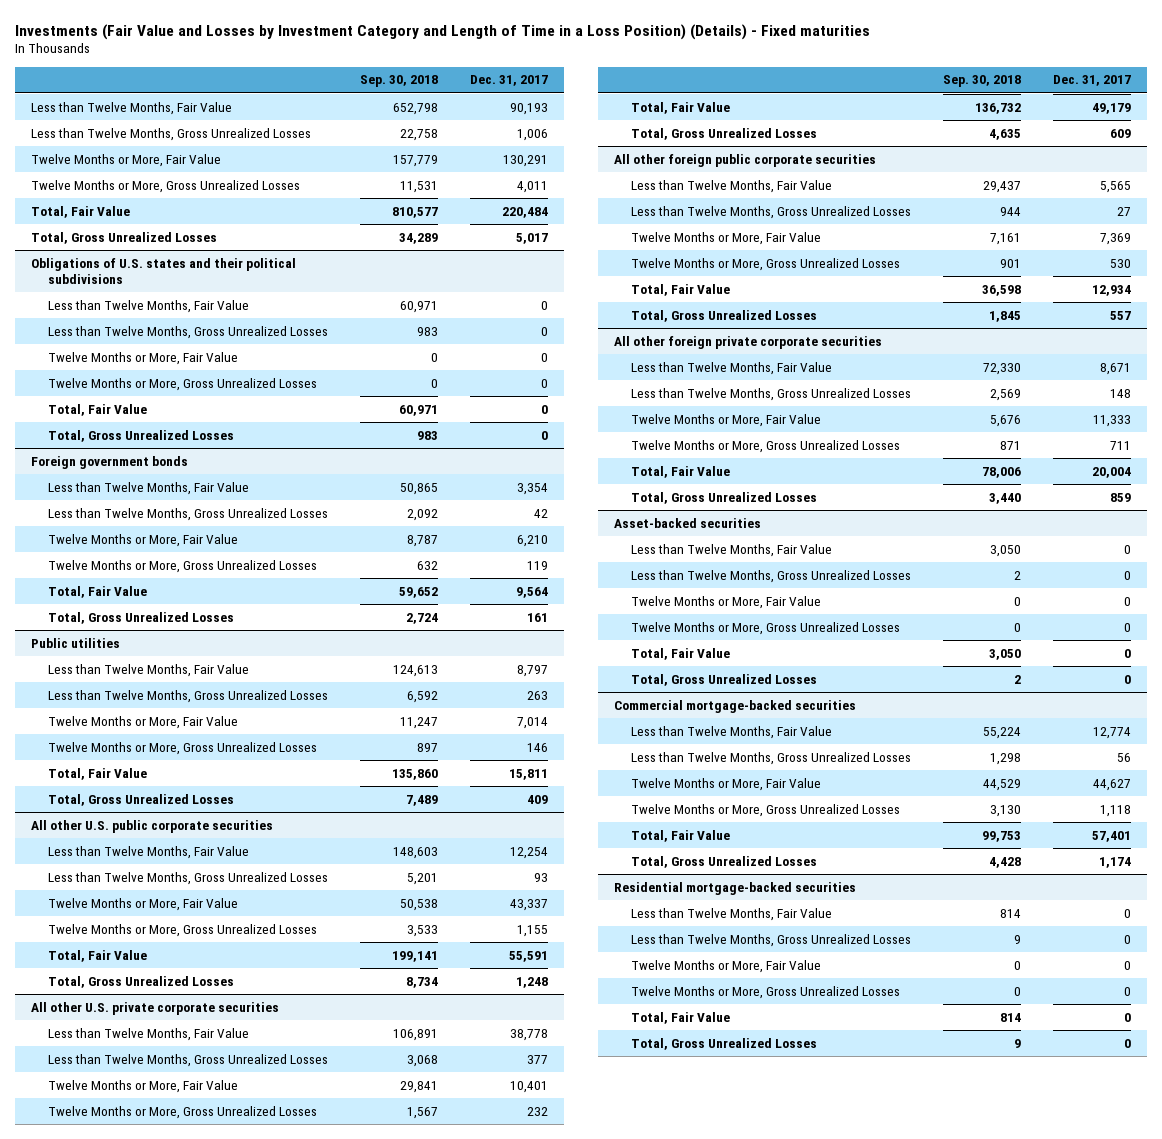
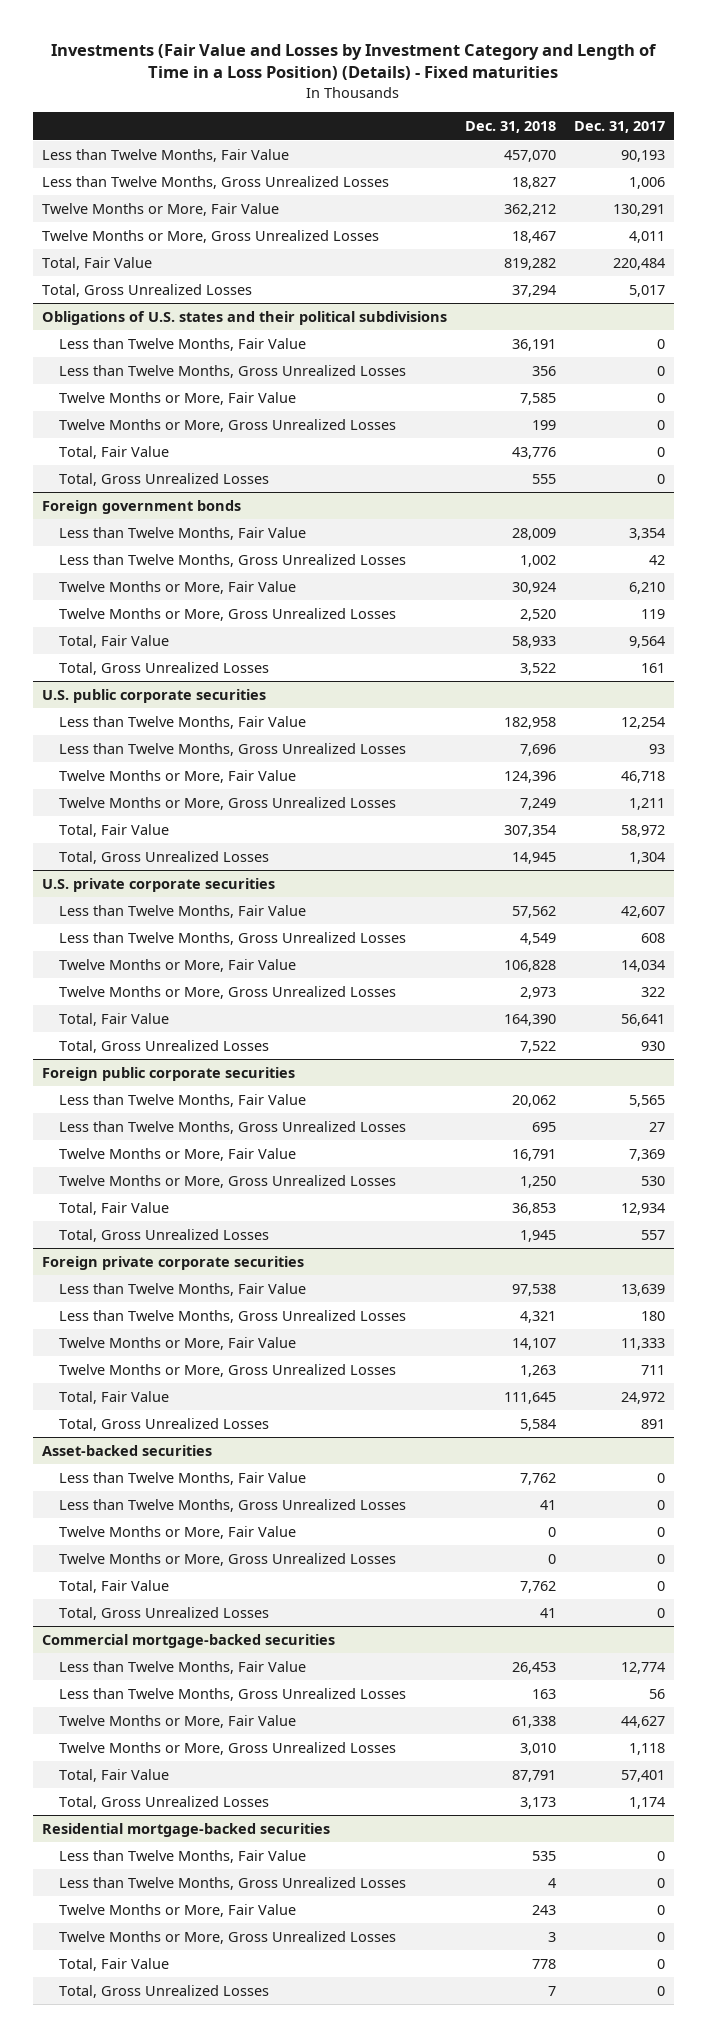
- | Sep. 30, 2018 | Dec. 31, 2017
+ | Dec. 31, 2018 | Dec. 31, 2017
- Public utilities
- Less than Twelve Months, Fair Value | 124,613 | 8,797
- Less than Twelve Months, Gross Unrealized Losses | 6,592 | 263
- Twelve Months or More, Fair Value | 11,247 | 7,014
- Twelve Months or More, Gross Unrealized Losses | 897 | 146
- Total, Fair Value | 135,860 | 15,811
- Total, Gross Unrealized Losses | 7,489 | 409
- All other U.S. public corporate securities
+ U.S. public corporate securities
- Twelve Months or More, Fair Value | 50,538 | 43,337
- Twelve Months or More, Gross Unrealized Losses | 3,533 | 1,155
- Total, Fair Value | 199,141 | 55,591
- Total, Gross Unrealized Losses | 8,734 | 1,248
- All other U.S. private corporate securities
- Less than Twelve Months, Fair Value | 106,891 | 38,778
- Less than Twelve Months, Gross Unrealized Losses | 3,068 | 377
- Twelve Months or More, Fair Value | 29,841 | 10,401
- Twelve Months or More, Gross Unrealized Losses | 1,567 | 232
- Total, Fair Value | 136,732 | 49,179
- Total, Gross Unrealized Losses | 4,635 | 609
- All other foreign public corporate securities
+ Twelve Months or More, Fair Value | 124,396 | 46,718
+ Twelve Months or More, Gross Unrealized Losses | 7,249 | 1,211
+ Total, Fair Value | 307,354 | 58,972
+ Total, Gross Unrealized Losses | 14,945 | 1,304
+ U.S. private corporate securities
+ Less than Twelve Months, Fair Value | 57,562 | 42,607
+ Less than Twelve Months, Gross Unrealized Losses | 4,549 | 608
+ Twelve Months or More, Fair Value | 106,828 | 14,034
+ Twelve Months or More, Gross Unrealized Losses | 2,973 | 322
+ Total, Fair Value | 164,390 | 56,641
+ Total, Gross Unrealized Losses | 7,522 | 930
+ Foreign public corporate securities
- All other foreign private corporate securities
- Less than Twelve Months, Fair Value | 72,330 | 8,671
- Less than Twelve Months, Gross Unrealized Losses | 2,569 | 148
+ Foreign private corporate securities
+ Less than Twelve Months, Fair Value | 97,538 | 13,639
+ Less than Twelve Months, Gross Unrealized Losses | 4,321 | 180
- Total, Fair Value | 78,006 | 20,004
- Total, Gross Unrealized Losses | 3,440 | 859
+ Total, Fair Value | 111,645 | 24,972
+ Total, Gross Unrealized Losses | 5,584 | 891

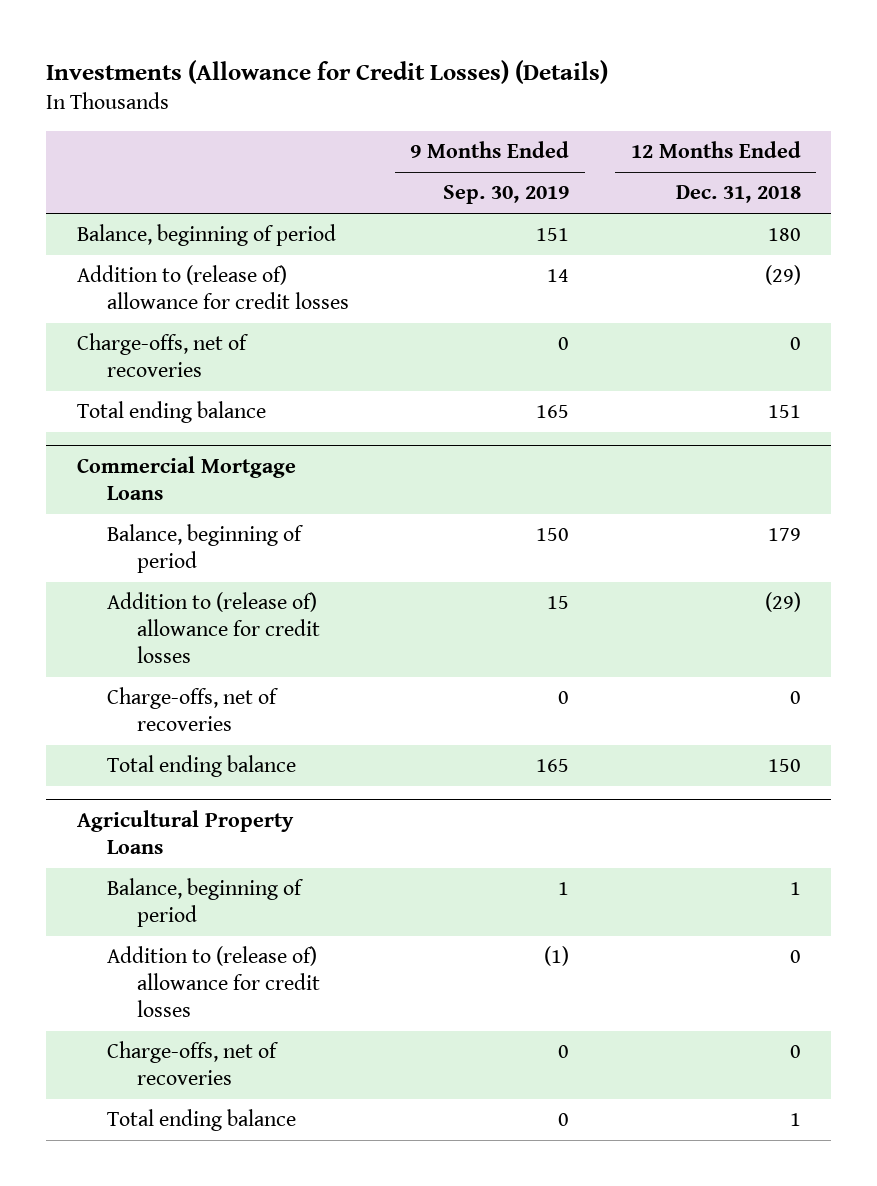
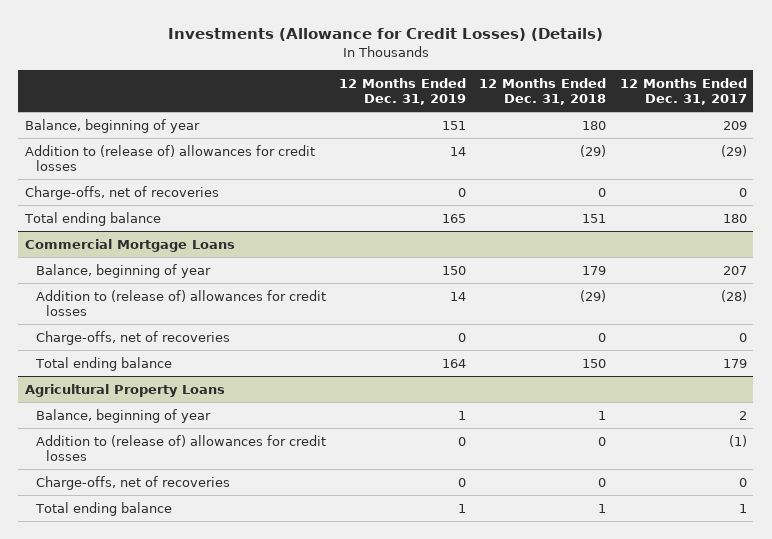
- | 9 Months Ended Sep. 30, 2019 | 12 Months Ended Dec. 31, 2018
+ | 12 Months Ended Dec. 31, 2019 | 12 Months Ended Dec. 31, 2018 | 12 Months Ended Dec. 31, 2017
- Balance, beginning of period | 151 | 180
- Addition to (release of) allowance for credit losses | 14 | (29)
+ Balance, beginning of year | 151 | 180 | 209
+ Addition to (release of) allowances for credit losses | 14 | (29) | (29)
@ Commercial Mortgage Loans
- Balance, beginning of period | 150 | 179
- Addition to (release of) allowance for credit losses | 15 | (29)
+ Balance, beginning of year | 150 | 179 | 207
+ Addition to (release of) allowances for credit losses | 14 | (29) | (28)
@ Agricultural Property Loans
- Balance, beginning of period | 1 | 1
- Addition to (release of) allowance for credit losses | (1) | 0
+ Balance, beginning of year | 1 | 1 | 2
+ Addition to (release of) allowances for credit losses | 0 | 0 | (1)

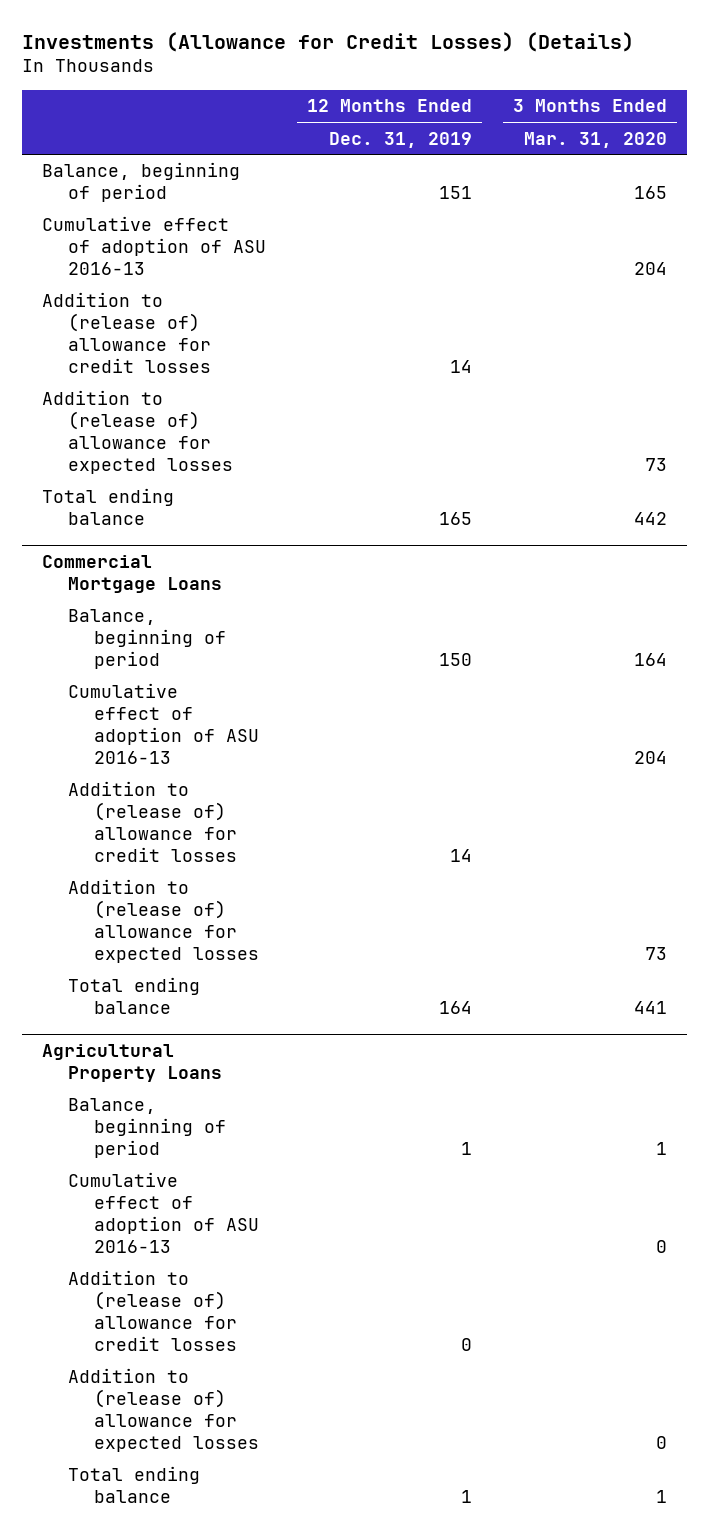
- | 12 Months Ended Dec. 31, 2019 | 12 Months Ended Dec. 31, 2018 | 12 Months Ended Dec. 31, 2017
+ | 12 Months Ended Dec. 31, 2019 | 3 Months Ended Mar. 31, 2020
- Balance, beginning of year | 151 | 180 | 209
- Addition to (release of) allowances for credit losses | 14 | (29) | (29)
- Charge-offs, net of recoveries | 0 | 0 | 0
+ Balance, beginning of period | 151 | 165
+ Cumulative effect of adoption of ASU 2016-13 | | 204
+ Addition to (release of) allowance for credit losses | 14 |
+ Addition to (release of) allowance for expected losses | | 73
@ Commercial Mortgage Loans
- Balance, beginning of year | 150 | 179 | 207
- Addition to (release of) allowances for credit losses | 14 | (29) | (28)
- Charge-offs, net of recoveries | 0 | 0 | 0
+ Balance, beginning of period | 150 | 164
+ Cumulative effect of adoption of ASU 2016-13 | | 204
+ Addition to (release of) allowance for credit losses | 14 |
+ Addition to (release of) allowance for expected losses | | 73
@ Agricultural Property Loans
- Balance, beginning of year | 1 | 1 | 2
- Addition to (release of) allowances for credit losses | 0 | 0 | (1)
- Charge-offs, net of recoveries | 0 | 0 | 0
+ Balance, beginning of period | 1 | 1
+ Cumulative effect of adoption of ASU 2016-13 | | 0
+ Addition to (release of) allowance for credit losses | 0 |
+ Addition to (release of) allowance for expected losses | | 0

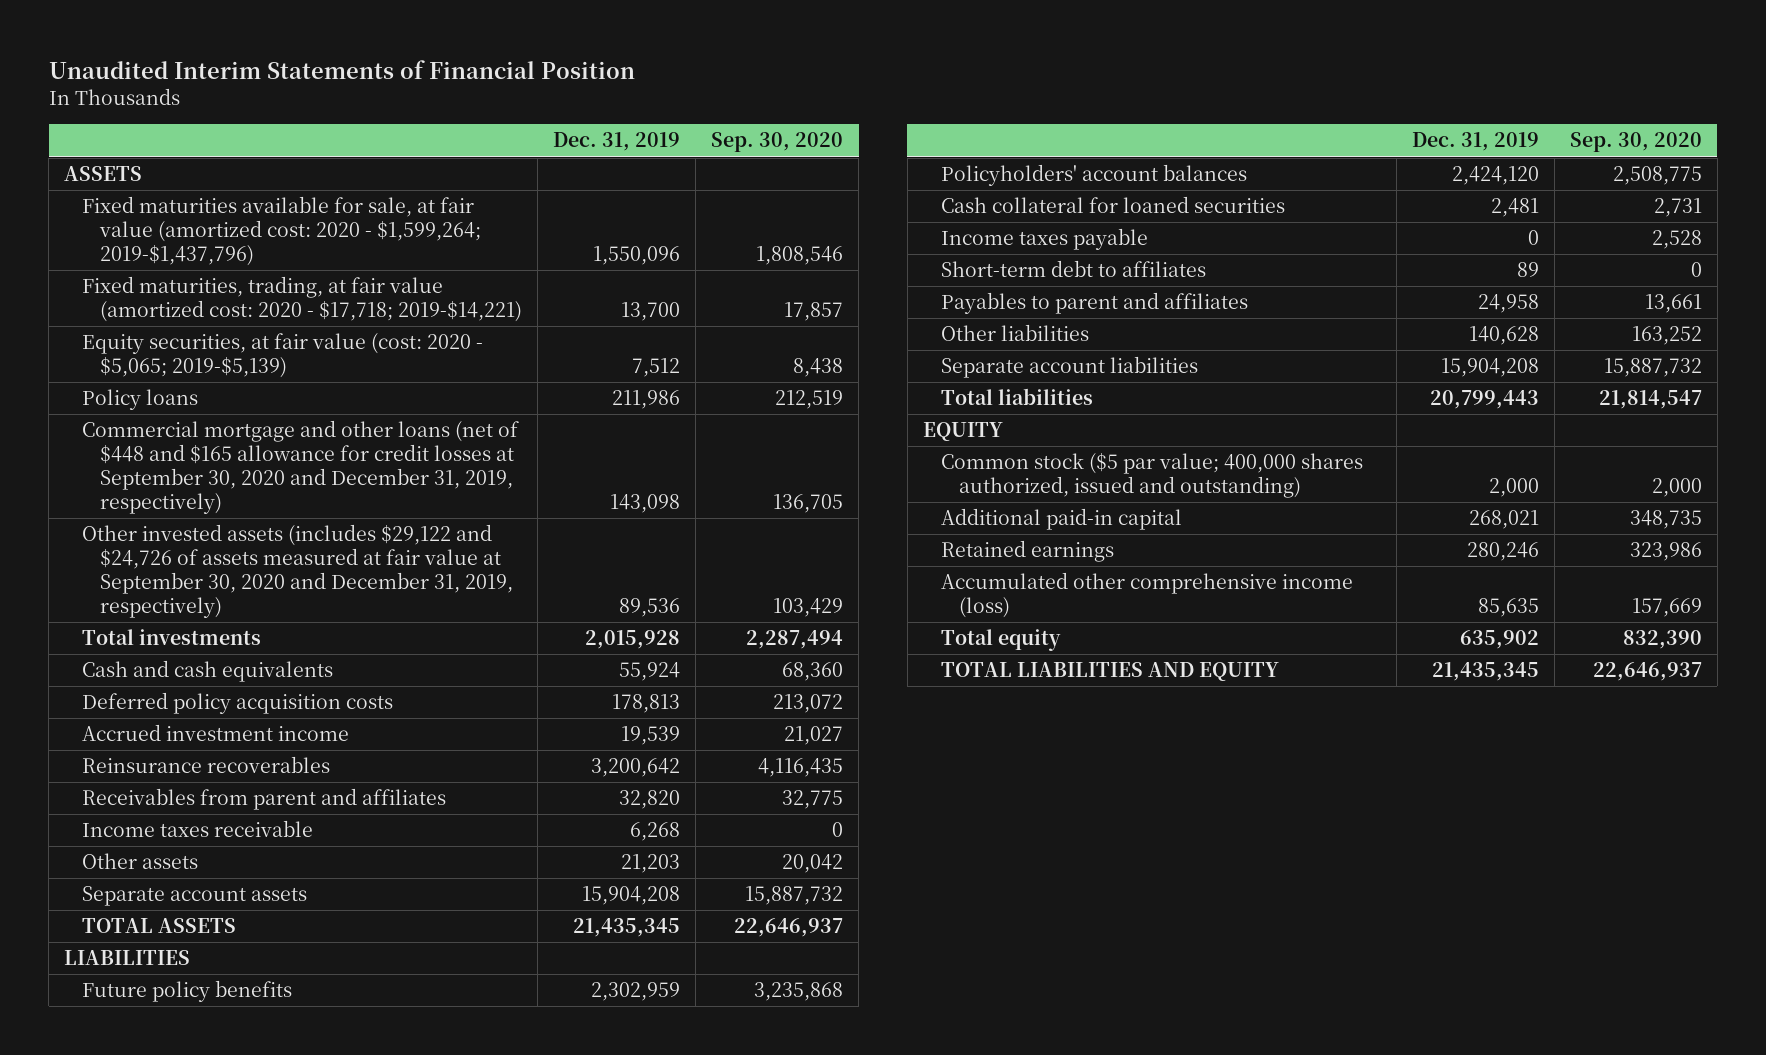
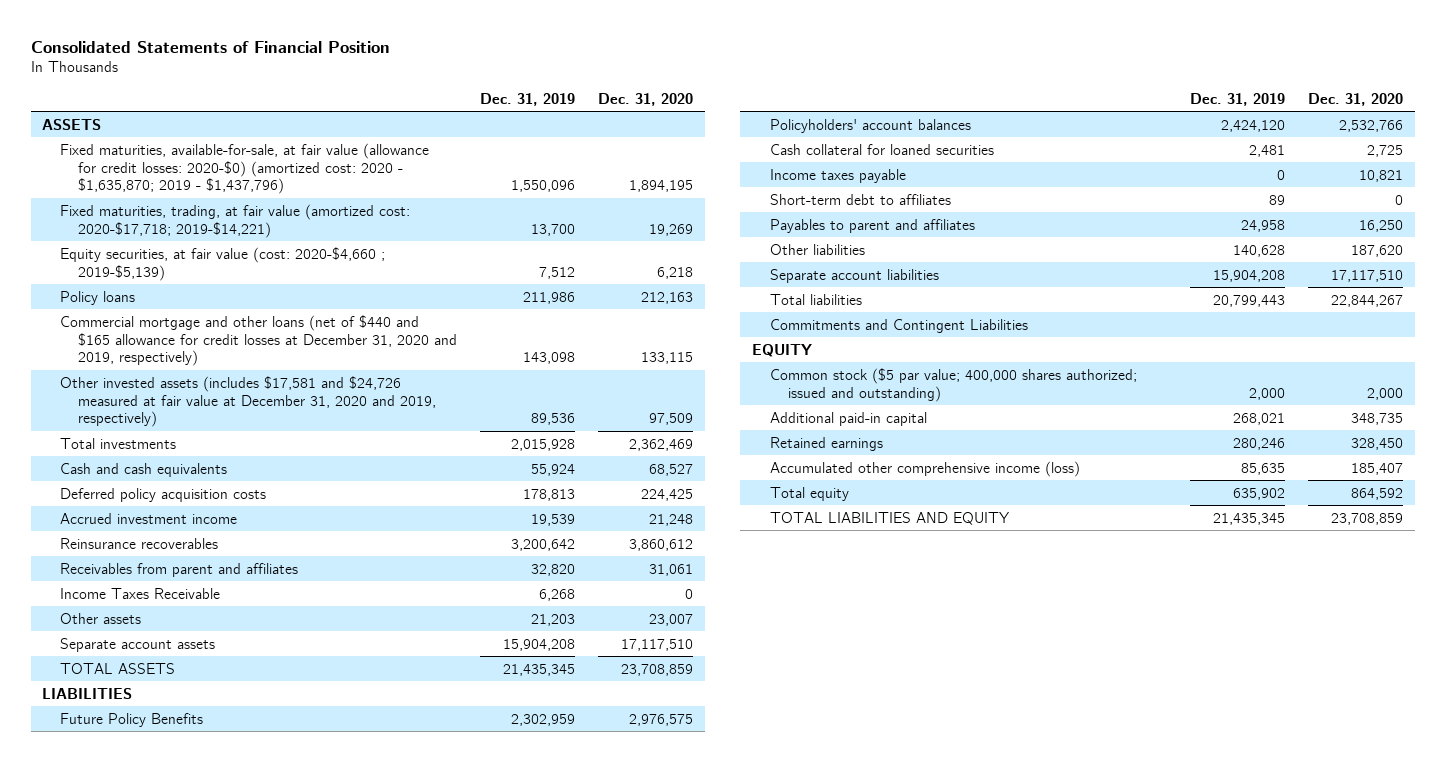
- Unaudited Interim Statements of Financial Position
+ Consolidated Statements of Financial Position
- | Dec. 31, 2019 | Sep. 30, 2020
+ | Dec. 31, 2019 | Dec. 31, 2020
- Fixed maturities available for sale, at fair value (amortized cost: 2020 - $1,599,264; 2019-$1,437,796) | 1,550,096 | 1,808,546
- Fixed maturities, trading, at fair value (amortized cost: 2020 - $17,718; 2019-$14,221) | 13,700 | 17,857
- Equity securities, at fair value (cost: 2020 - $5,065; 2019-$5,139) | 7,512 | 8,438
+ Fixed maturities, available-for-sale, at fair value (allowance for credit losses: 2020-$0) (amortized cost: 2020 - $1,635,870; 2019 - $1,437,796) | 1,550,096 | 1,894,195
+ Fixed maturities, trading, at fair value (amortized cost: 2020-$17,718; 2019-$14,221) | 13,700 | 19,269
+ Equity securities, at fair value (cost: 2020-$4,660 ; 2019-$5,139) | 7,512 | 6,218
- Commercial mortgage and other loans (net of $448 and $165 allowance for credit losses at September 30, 2020 and December 31, 2019, respectively) | 143,098 | 136,705
- Other invested assets (includes $29,122 and $24,726 of assets measured at fair value at September 30, 2020 and December 31, 2019, respectively) | 89,536 | 103,429
+ Commercial mortgage and other loans (net of $440 and $165 allowance for credit losses at December 31, 2020 and 2019, respectively) | 143,098 | 133,115
+ Other invested assets (includes $17,581 and $24,726 measured at fair value at December 31, 2020 and 2019, respectively) | 89,536 | 97,509
- Income taxes receivable | 6,268 | 0
+ Income Taxes Receivable | 6,268 | 0
- Future policy benefits | 2,302,959 | 3,235,868
+ Future Policy Benefits | 2,302,959 | 2,976,575
+ Commitments and Contingent Liabilities
- Common stock ($5 par value; 400,000 shares authorized, issued and outstanding) | 2,000 | 2,000
+ Common stock ($5 par value; 400,000 shares authorized; issued and outstanding) | 2,000 | 2,000

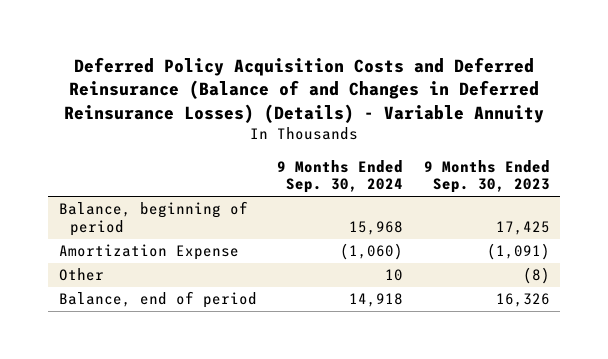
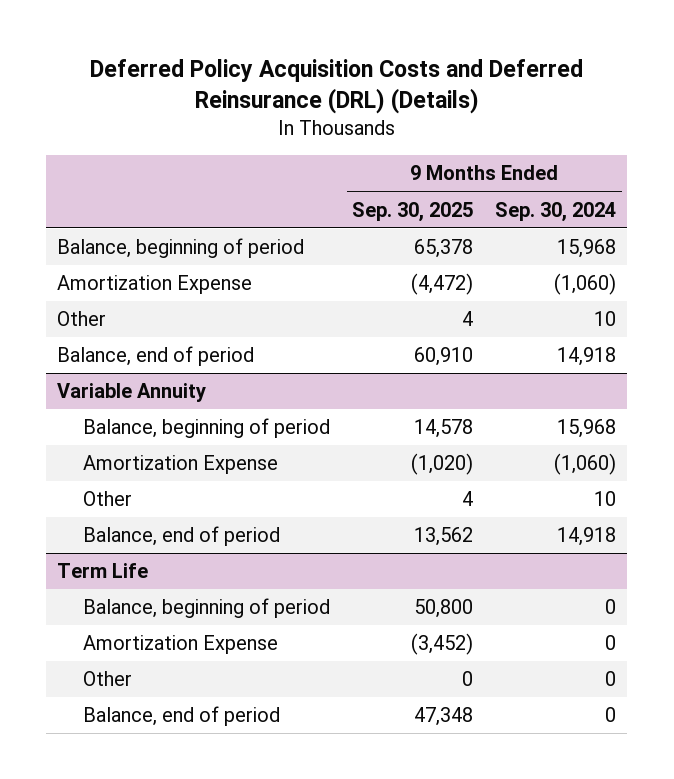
- Deferred Policy Acquisition Costs and Deferred Reinsurance (Balance of and Changes in Deferred Reinsurance Losses) (Details) - Variable Annuity
+ Deferred Policy Acquisition Costs and Deferred Reinsurance (DRL) (Details)
- | 9 Months Ended Sep. 30, 2024 | 9 Months Ended Sep. 30, 2023
+ | 9 Months Ended Sep. 30, 2025 | 9 Months Ended Sep. 30, 2024
+ Variable Annuity
+ Balance, beginning of period | 14,578 | 15,968
+ Amortization Expense | (1,020) | (1,060)
+ Other | 4 | 10
+ Balance, end of period | 13,562 | 14,918
+ Term Life
+ Balance, beginning of period | 50,800 | 0
+ Amortization Expense | (3,452) | 0
+ Other | 0 | 0
+ Balance, end of period | 47,348 | 0

